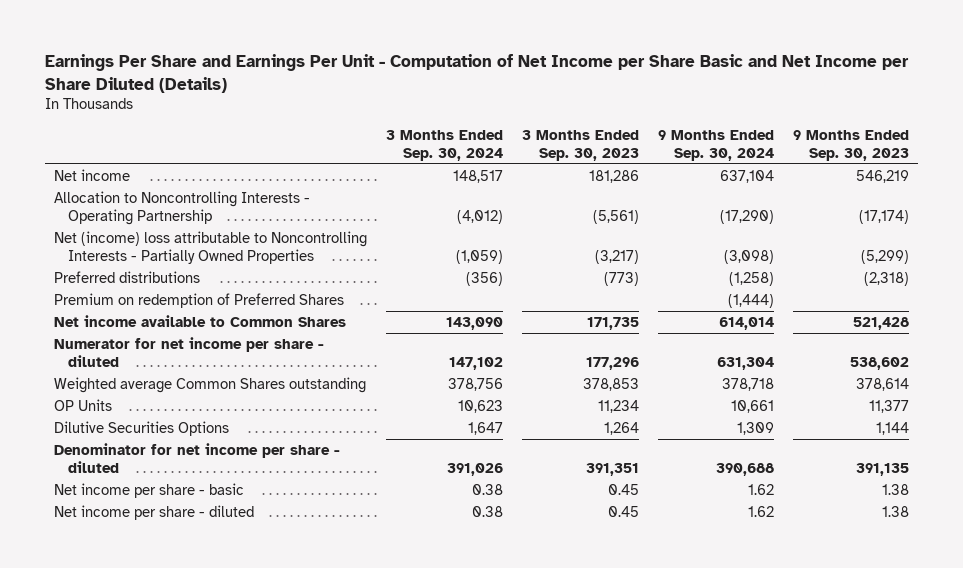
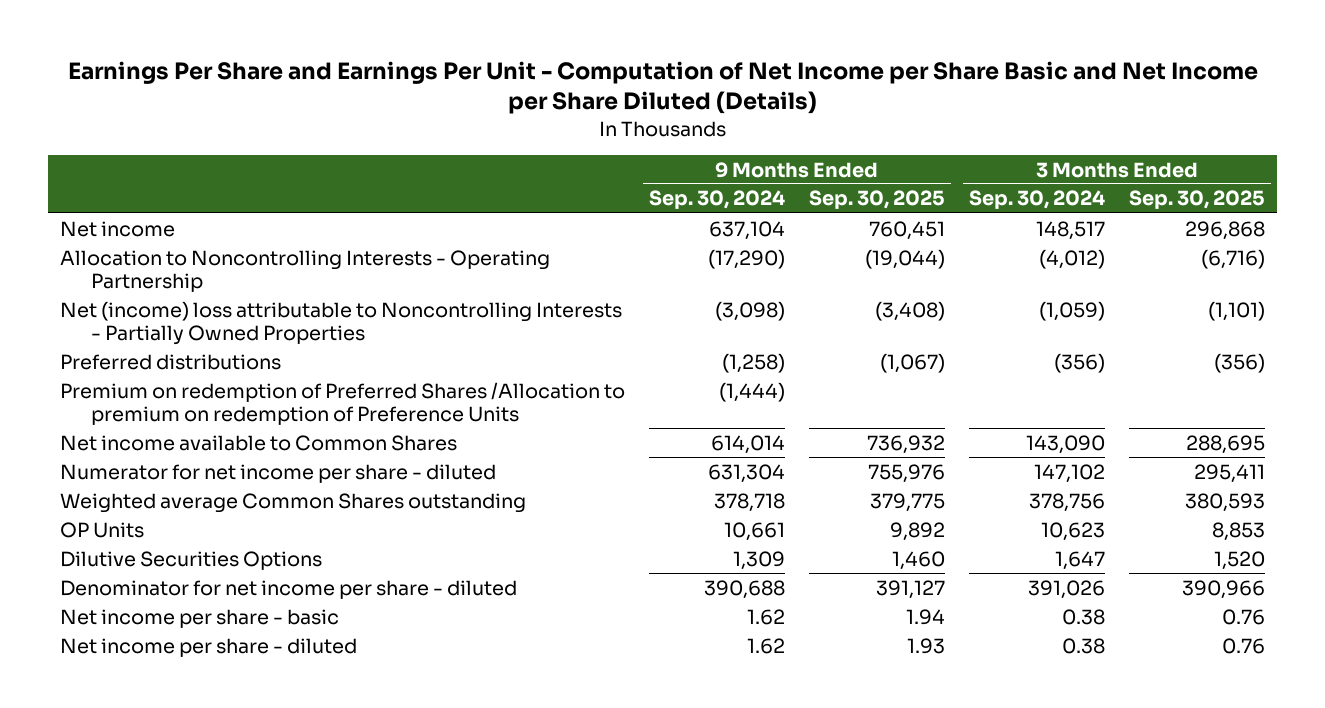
- | 3 Months Ended Sep. 30, 2024 | 3 Months Ended Sep. 30, 2023 | 9 Months Ended Sep. 30, 2024 | 9 Months Ended Sep. 30, 2023
+ | 9 Months Ended Sep. 30, 2024 | 9 Months Ended Sep. 30, 2025 | 3 Months Ended Sep. 30, 2024 | 3 Months Ended Sep. 30, 2025
- Premium on redemption of Preferred Shares | | | (1,444) |
+ Premium on redemption of Preferred Shares /Allocation to premium on redemption of Preference Units | (1,444) | | |

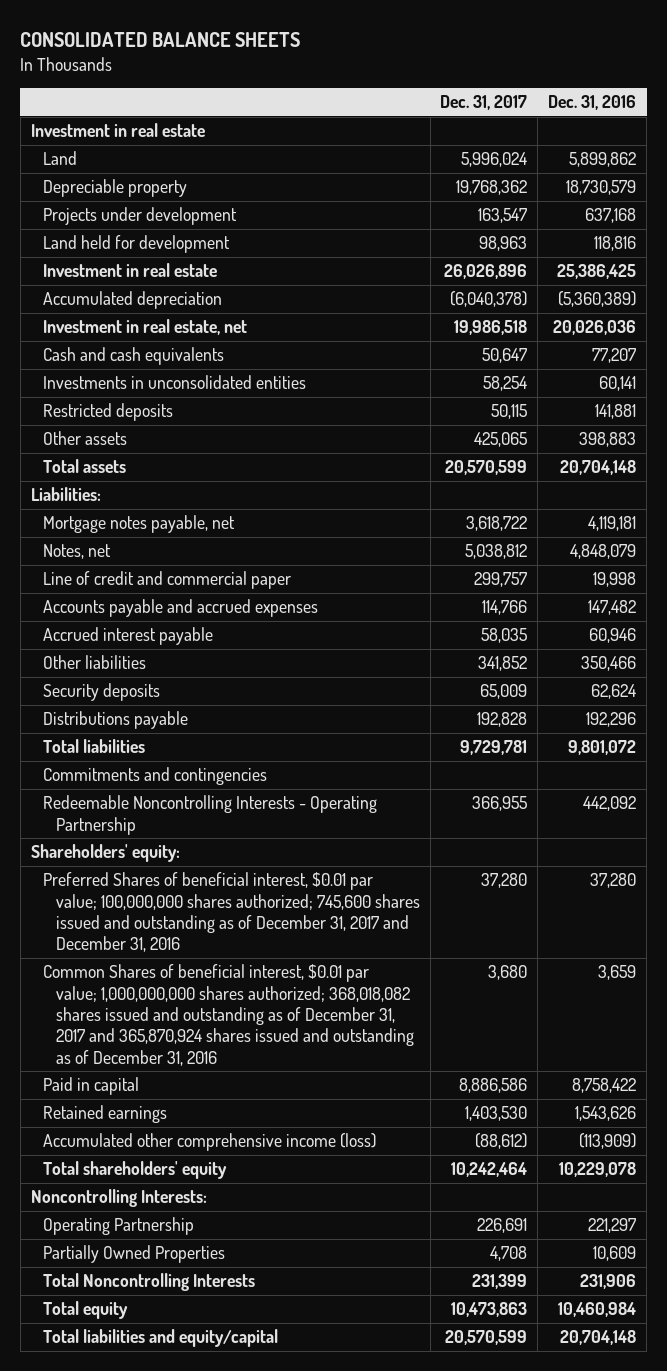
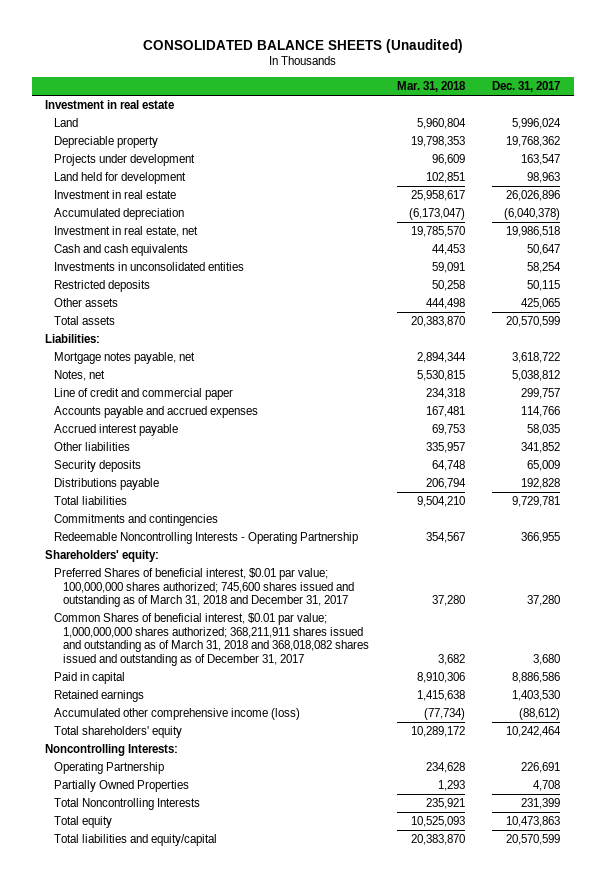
- CONSOLIDATED BALANCE SHEETS
+ CONSOLIDATED BALANCE SHEETS (Unaudited)
- | Dec. 31, 2017 | Dec. 31, 2016
+ | Mar. 31, 2018 | Dec. 31, 2017
- Preferred Shares of beneficial interest, $0.01 par value; 100,000,000 shares authorized; 745,600 shares issued and outstanding as of December 31, 2017 and December 31, 2016 | 37,280 | 37,280
- Common Shares of beneficial interest, $0.01 par value; 1,000,000,000 shares authorized; 368,018,082 shares issued and outstanding as of December 31, 2017 and 365,870,924 shares issued and outstanding as of December 31, 2016 | 3,680 | 3,659
+ Preferred Shares of beneficial interest, $0.01 par value; 100,000,000 shares authorized; 745,600 shares issued and outstanding as of March 31, 2018 and December 31, 2017 | 37,280 | 37,280
+ Common Shares of beneficial interest, $0.01 par value; 1,000,000,000 shares authorized; 368,211,911 shares issued and outstanding as of March 31, 2018 and 368,018,082 shares issued and outstanding as of December 31, 2017 | 3,682 | 3,680

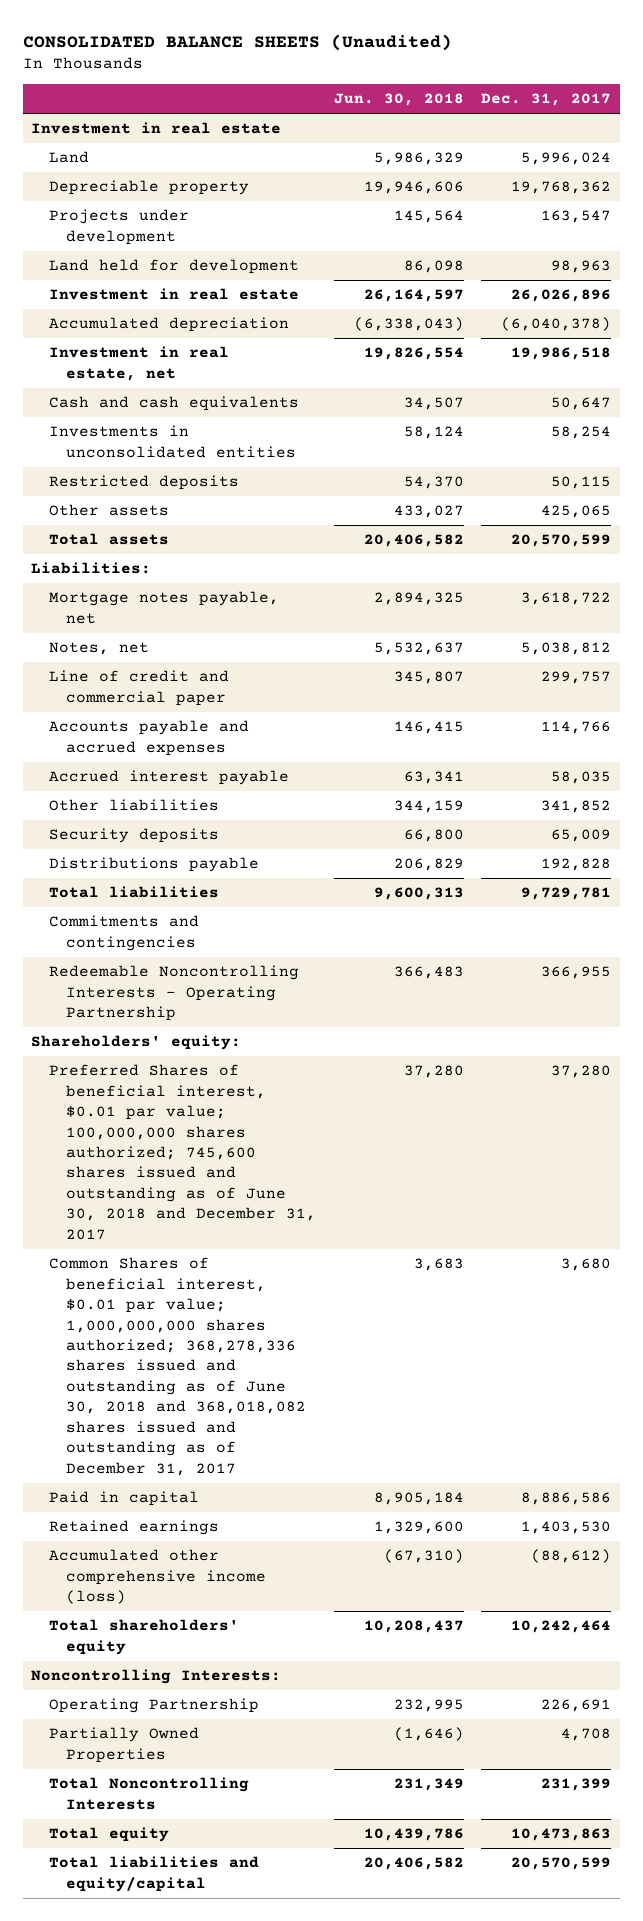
- | Mar. 31, 2018 | Dec. 31, 2017
+ | Jun. 30, 2018 | Dec. 31, 2017
- Preferred Shares of beneficial interest, $0.01 par value; 100,000,000 shares authorized; 745,600 shares issued and outstanding as of March 31, 2018 and December 31, 2017 | 37,280 | 37,280
- Common Shares of beneficial interest, $0.01 par value; 1,000,000,000 shares authorized; 368,211,911 shares issued and outstanding as of March 31, 2018 and 368,018,082 shares issued and outstanding as of December 31, 2017 | 3,682 | 3,680
+ Preferred Shares of beneficial interest, $0.01 par value; 100,000,000 shares authorized; 745,600 shares issued and outstanding as of June 30, 2018 and December 31, 2017 | 37,280 | 37,280
+ Common Shares of beneficial interest, $0.01 par value; 1,000,000,000 shares authorized; 368,278,336 shares issued and outstanding as of June 30, 2018 and 368,018,082 shares issued and outstanding as of December 31, 2017 | 3,683 | 3,680

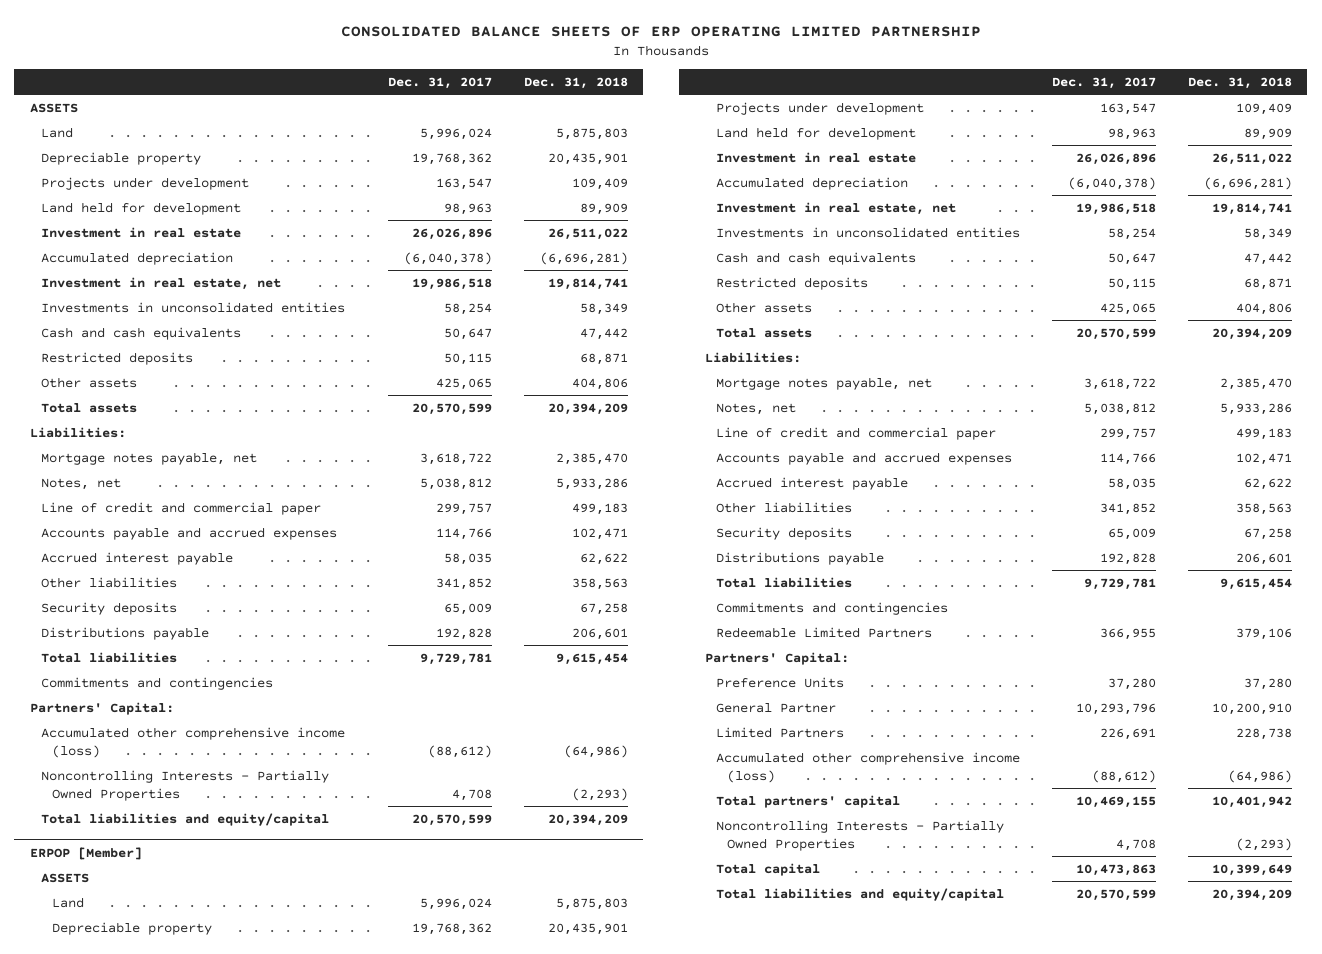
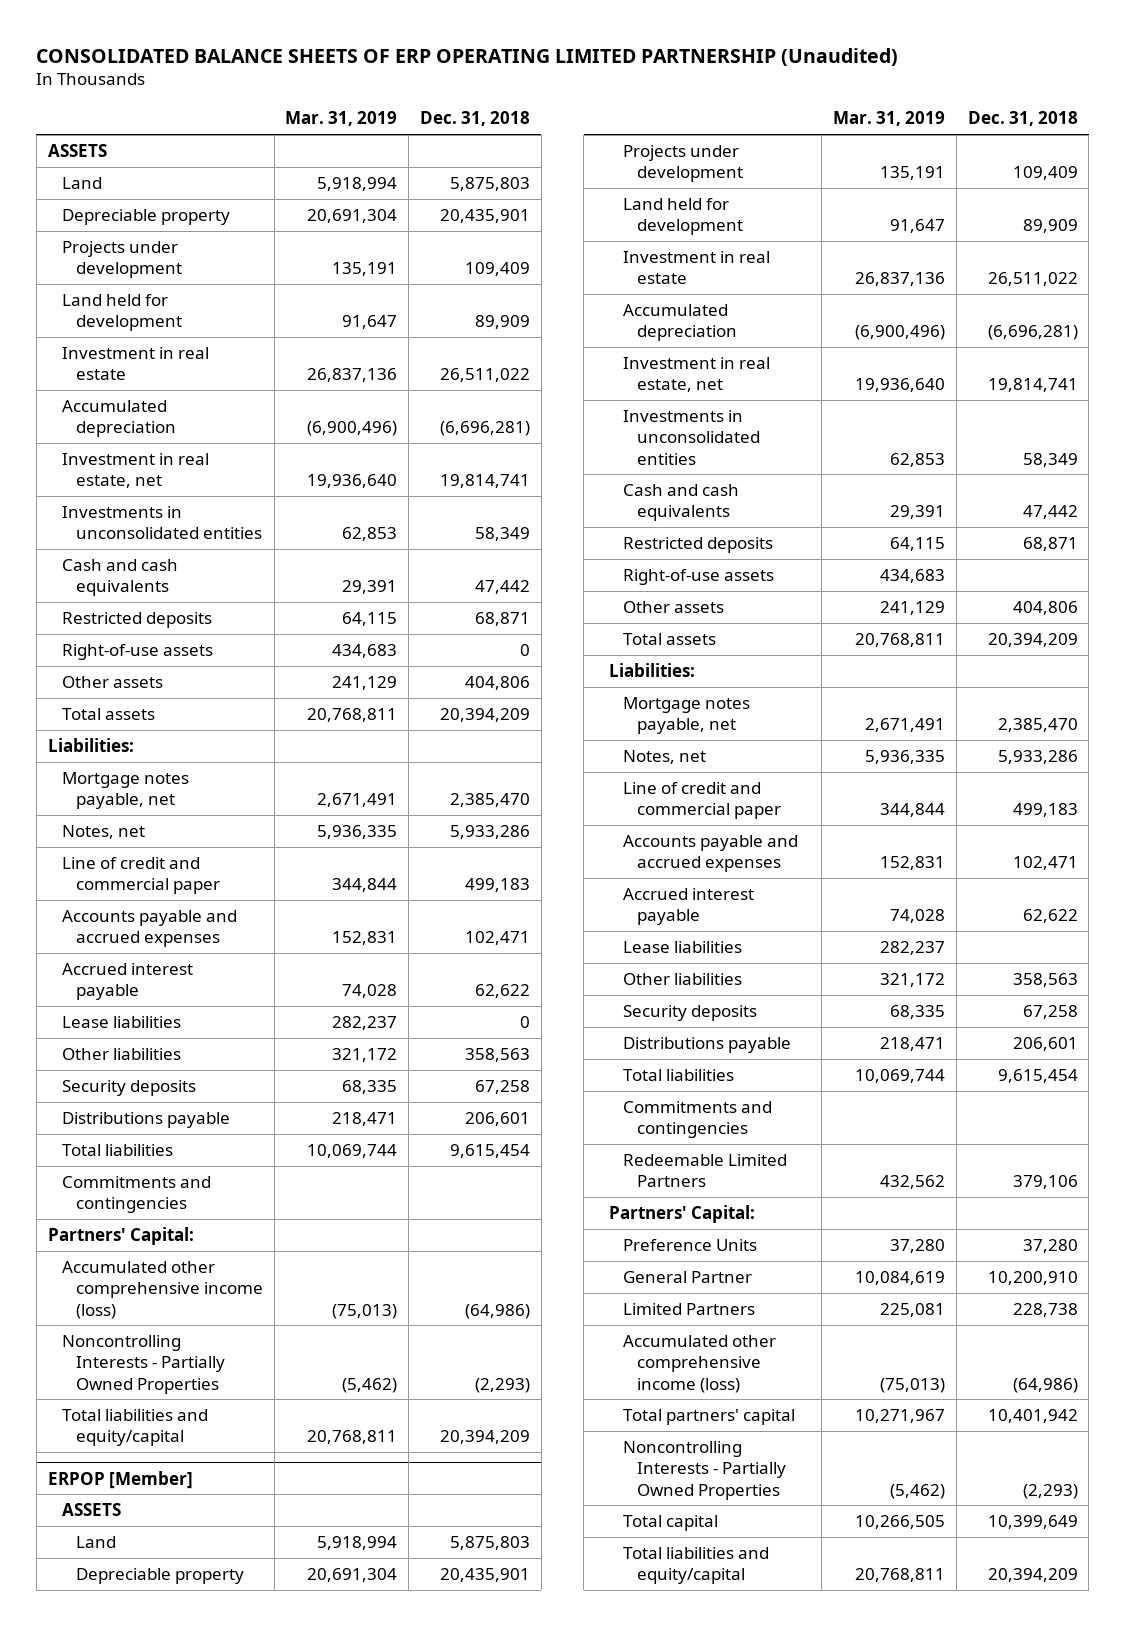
- CONSOLIDATED BALANCE SHEETS OF ERP OPERATING LIMITED PARTNERSHIP
+ CONSOLIDATED BALANCE SHEETS OF ERP OPERATING LIMITED PARTNERSHIP (Unaudited)
- | Dec. 31, 2017 | Dec. 31, 2018
+ | Mar. 31, 2019 | Dec. 31, 2018
+ Right-of-use assets | 434,683 | 0
+ Lease liabilities | 282,237 | 0
@ ERPOP [Member]
+ Right-of-use assets | 434,683 |
+ Lease liabilities | 282,237 |

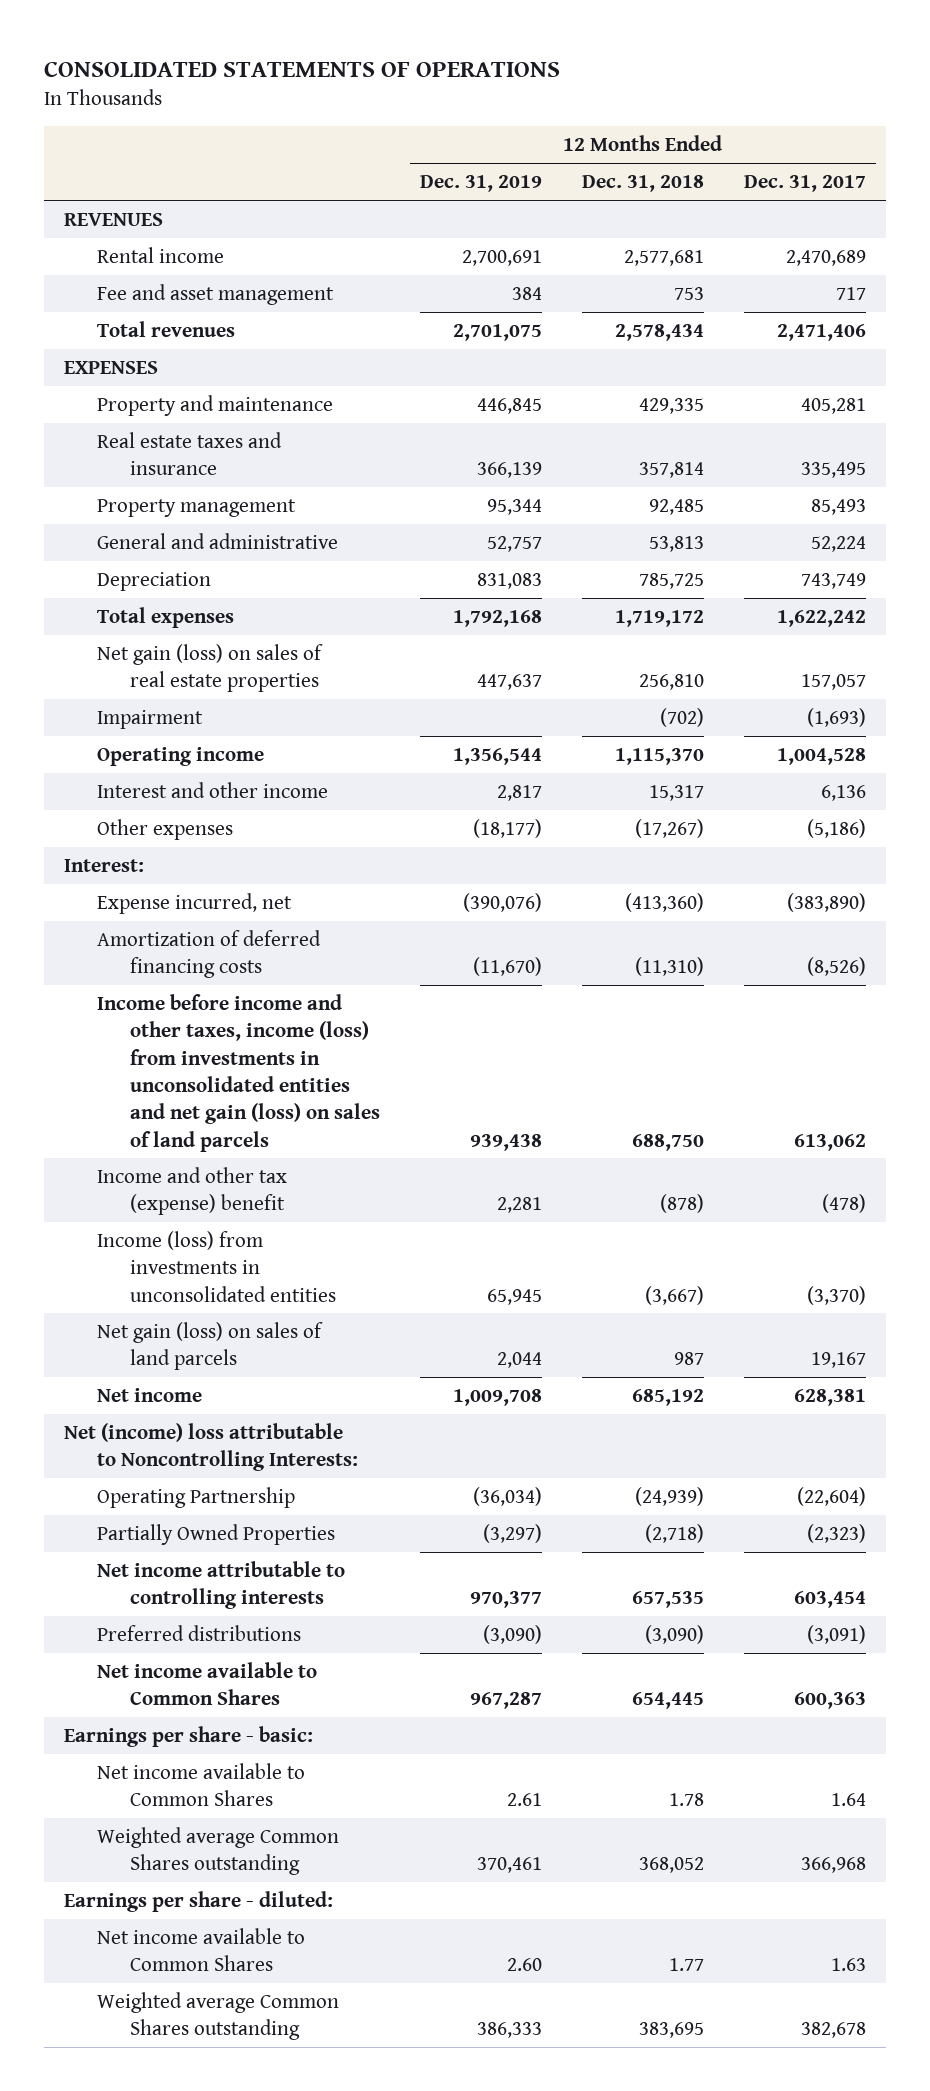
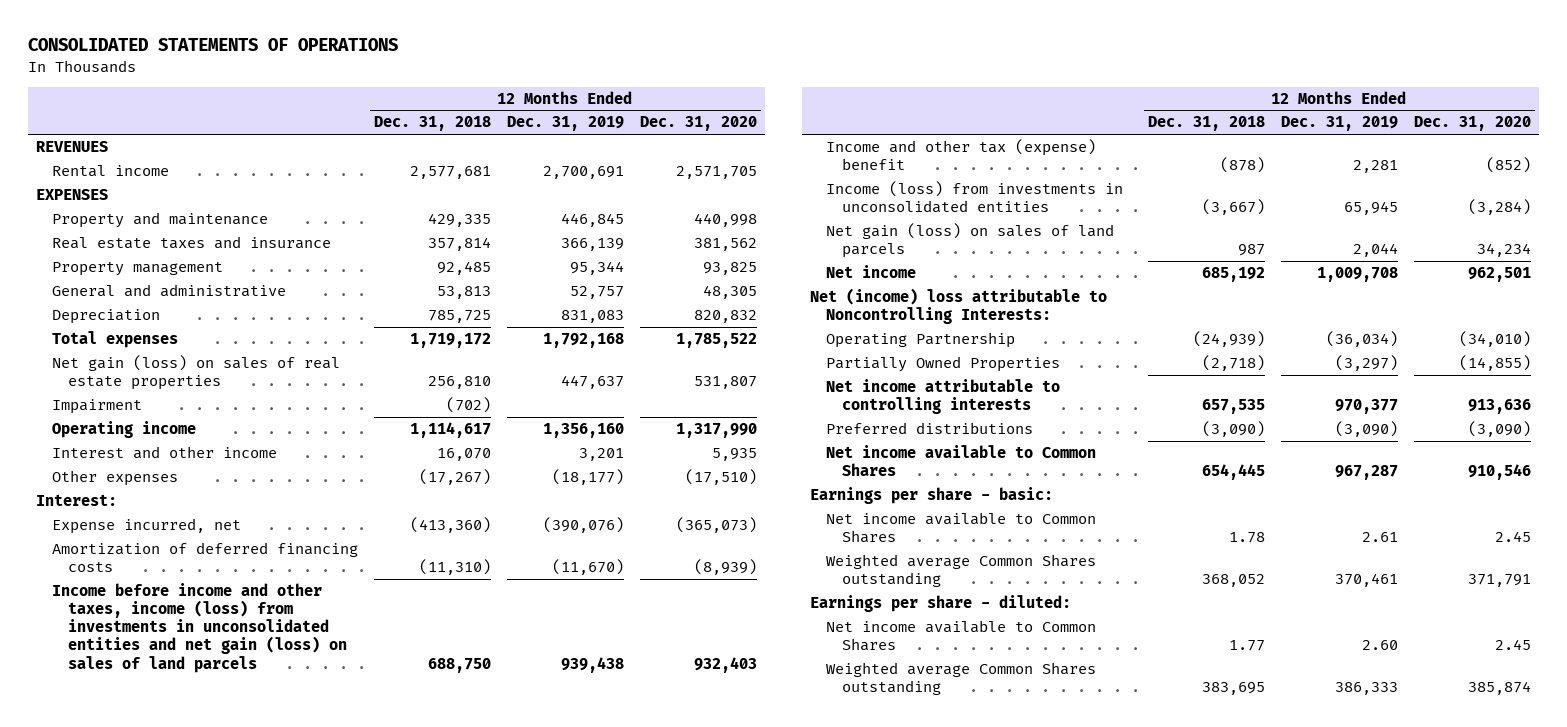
- | 12 Months Ended Dec. 31, 2019 | 12 Months Ended Dec. 31, 2018 | 12 Months Ended Dec. 31, 2017
+ | 12 Months Ended Dec. 31, 2018 | 12 Months Ended Dec. 31, 2019 | 12 Months Ended Dec. 31, 2020
- Fee and asset management | 384 | 753 | 717
- Total revenues | 2,701,075 | 2,578,434 | 2,471,406
- Operating income | 1,356,544 | 1,115,370 | 1,004,528
- Interest and other income | 2,817 | 15,317 | 6,136
+ Operating income | 1,114,617 | 1,356,160 | 1,317,990
+ Interest and other income | 16,070 | 3,201 | 5,935

